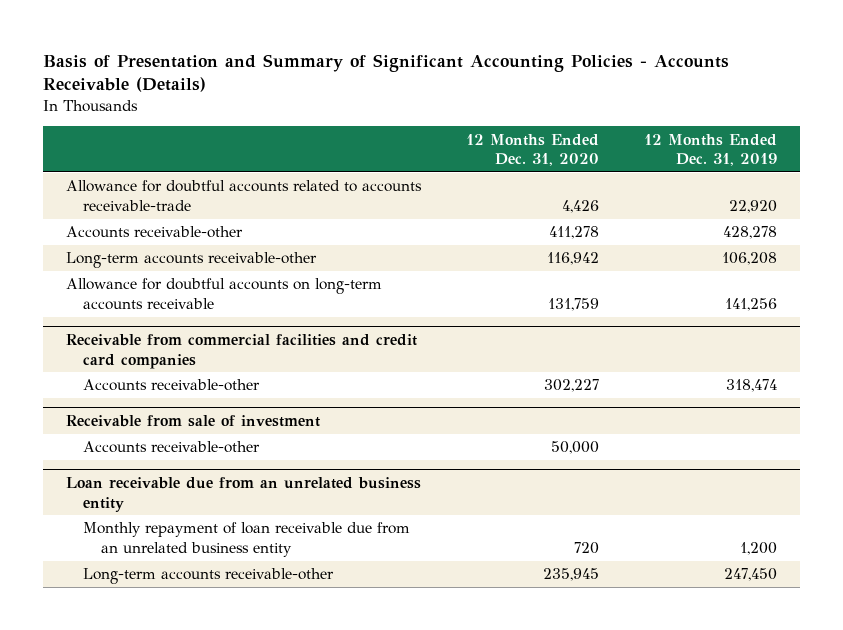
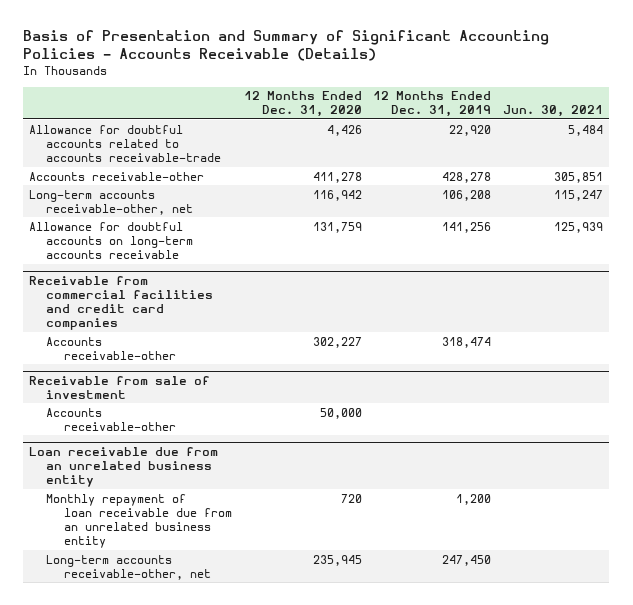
- | 12 Months Ended Dec. 31, 2020 | 12 Months Ended Dec. 31, 2019
+ | 12 Months Ended Dec. 31, 2020 | 12 Months Ended Dec. 31, 2019 | Jun. 30, 2021
- Long-term accounts receivable-other | 116,942 | 106,208
+ Long-term accounts receivable-other, net | 116,942 | 106,208 | 115,247
@ Loan receivable due from an unrelated business entity
- Long-term accounts receivable-other | 235,945 | 247,450
+ Long-term accounts receivable-other, net | 235,945 | 247,450 |

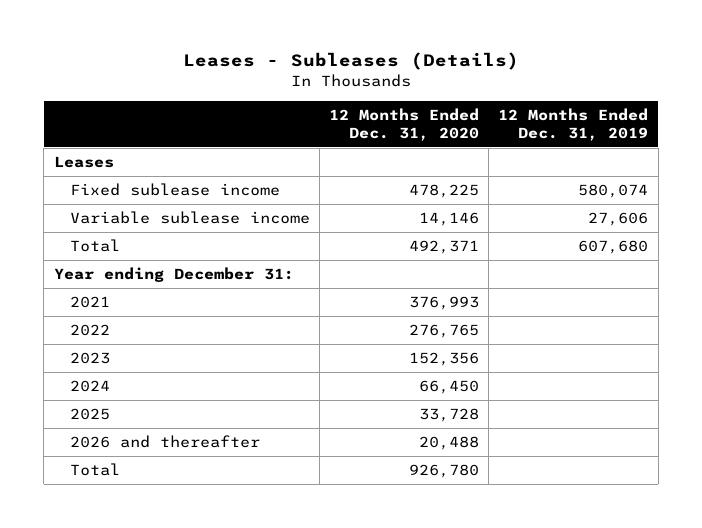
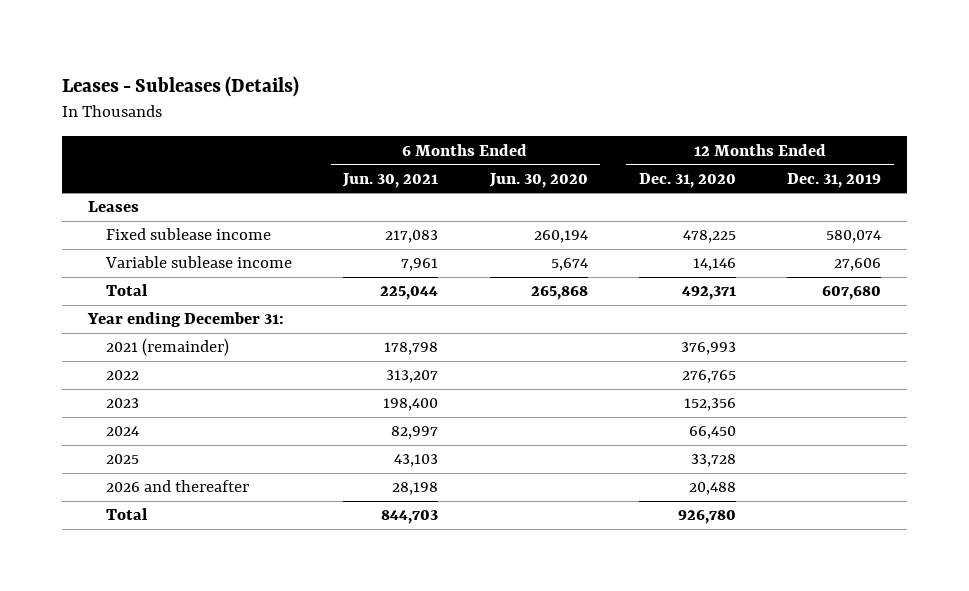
- | 12 Months Ended Dec. 31, 2020 | 12 Months Ended Dec. 31, 2019
+ | 6 Months Ended Jun. 30, 2021 | 6 Months Ended Jun. 30, 2020 | 12 Months Ended Dec. 31, 2020 | 12 Months Ended Dec. 31, 2019
- 2021 | 376,993 |
+ 2021 (remainder) | 178,798 | | 376,993 |

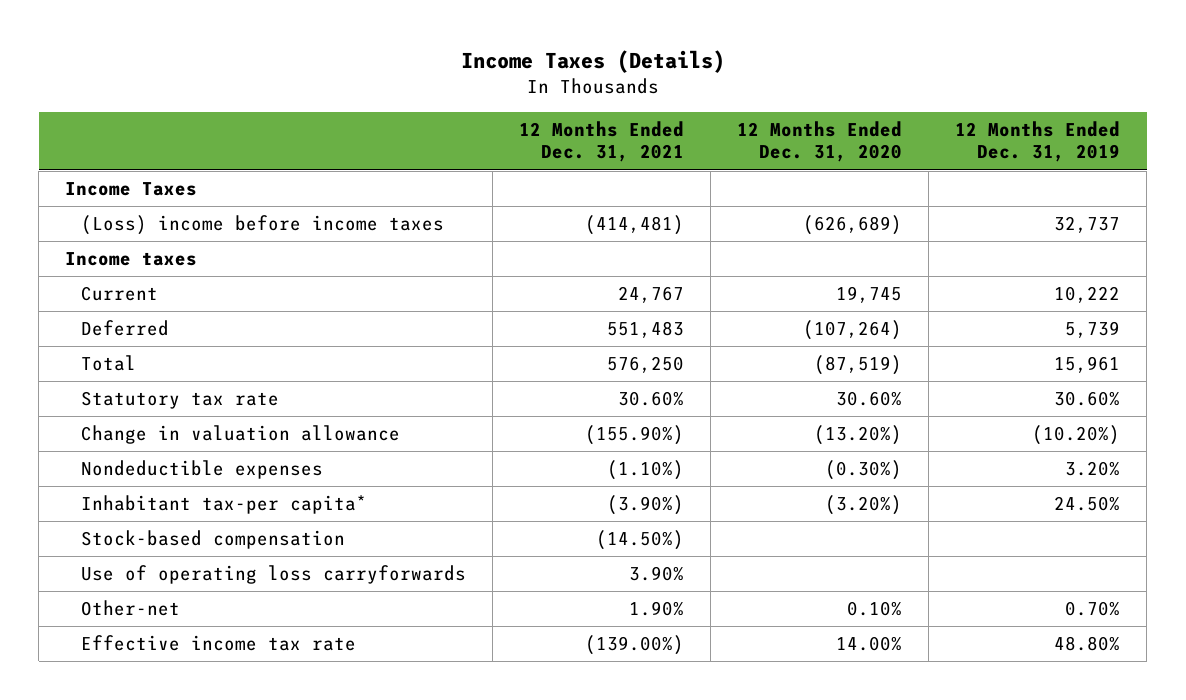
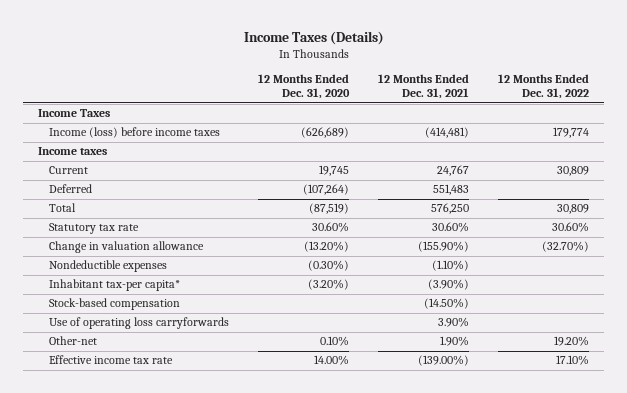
- | 12 Months Ended Dec. 31, 2021 | 12 Months Ended Dec. 31, 2020 | 12 Months Ended Dec. 31, 2019
+ | 12 Months Ended Dec. 31, 2020 | 12 Months Ended Dec. 31, 2021 | 12 Months Ended Dec. 31, 2022
- (Loss) income before income taxes | (414,481) | (626,689) | 32,737
+ Income (loss) before income taxes | (626,689) | (414,481) | 179,774

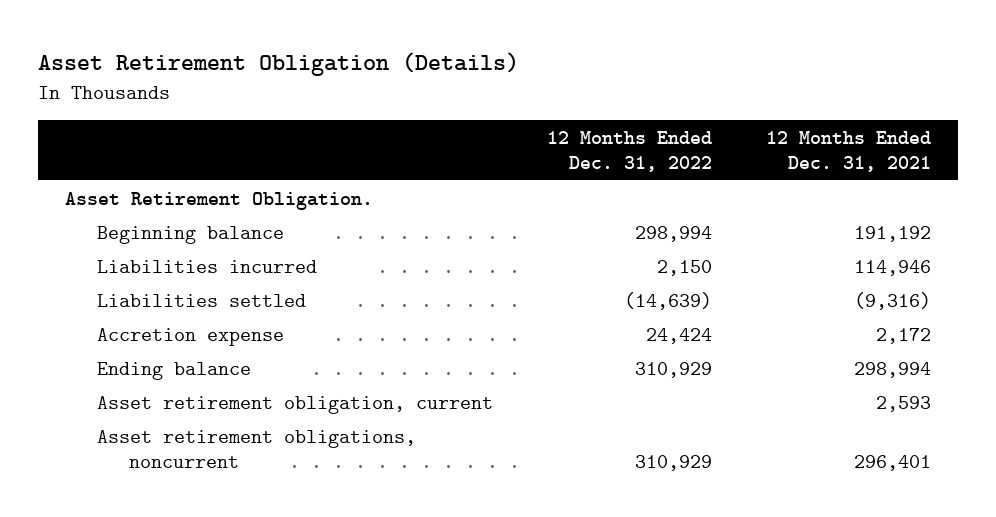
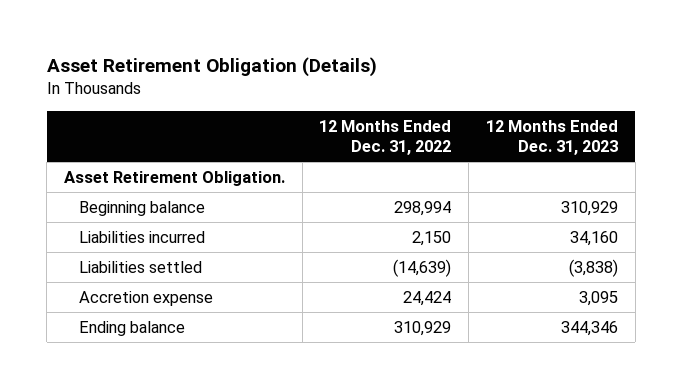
- | 12 Months Ended Dec. 31, 2022 | 12 Months Ended Dec. 31, 2021
+ | 12 Months Ended Dec. 31, 2022 | 12 Months Ended Dec. 31, 2023
- Asset retirement obligation, current | | 2,593
- Asset retirement obligations, noncurrent | 310,929 | 296,401

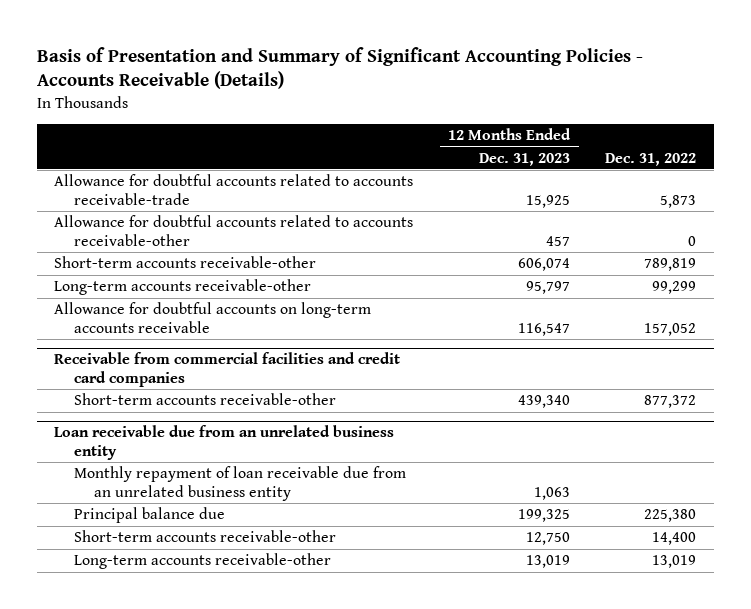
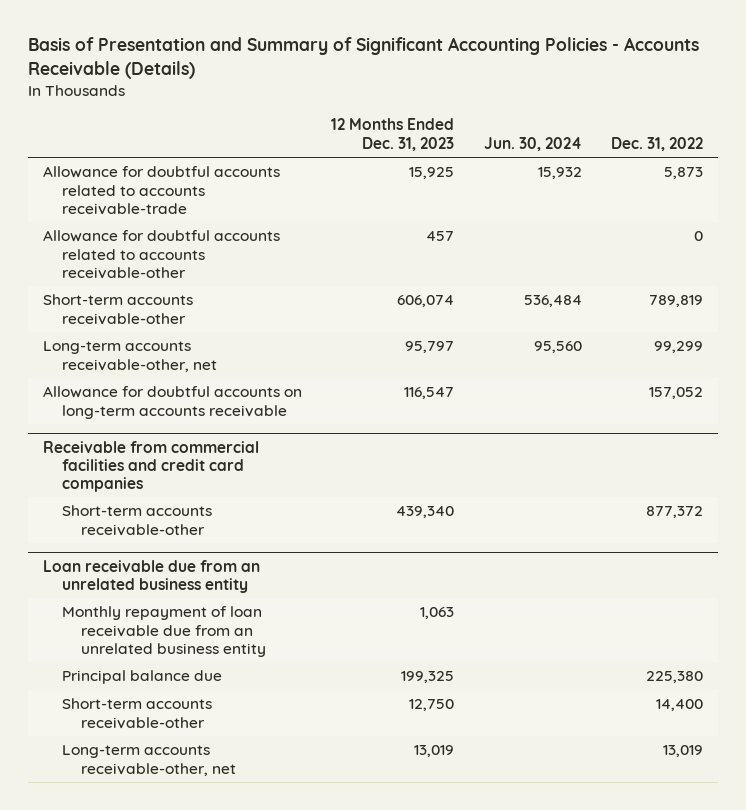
- | 12 Months Ended Dec. 31, 2023 | Dec. 31, 2022
+ | 12 Months Ended Dec. 31, 2023 | Jun. 30, 2024 | Dec. 31, 2022
- Long-term accounts receivable-other | 95,797 | 99,299
+ Long-term accounts receivable-other, net | 95,797 | 95,560 | 99,299
@ Loan receivable due from an unrelated business entity
- Long-term accounts receivable-other | 13,019 | 13,019
+ Long-term accounts receivable-other, net | 13,019 | | 13,019

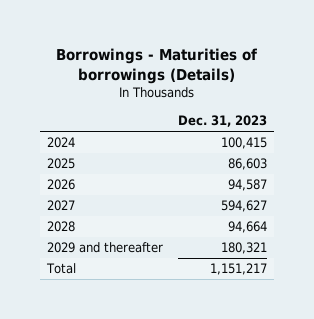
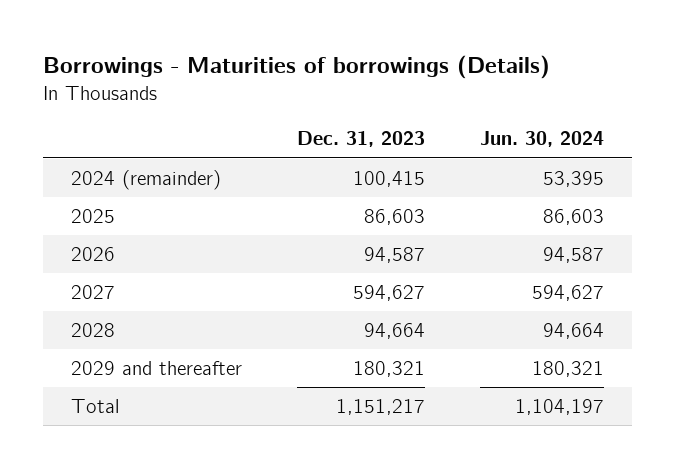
- | Dec. 31, 2023
+ | Dec. 31, 2023 | Jun. 30, 2024
- 2024 | 100,415
+ 2024 (remainder) | 100,415 | 53,395

